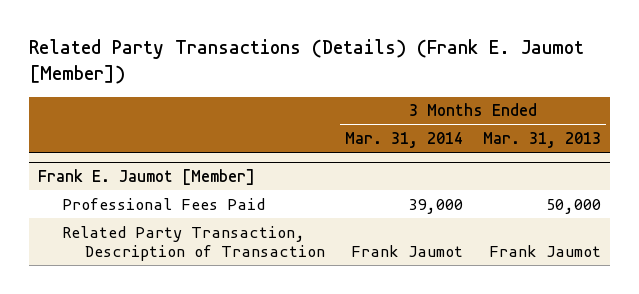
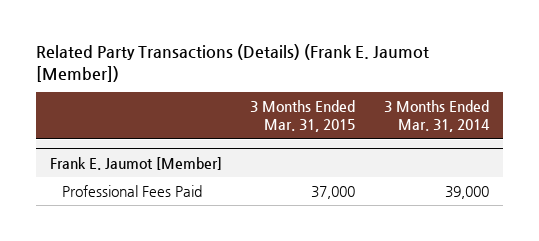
- | 3 Months Ended Mar. 31, 2014 | 3 Months Ended Mar. 31, 2013
+ | 3 Months Ended Mar. 31, 2015 | 3 Months Ended Mar. 31, 2014
@ Frank E. Jaumot [Member]
- Related Party Transaction, Description of Transaction | Frank Jaumot | Frank Jaumot

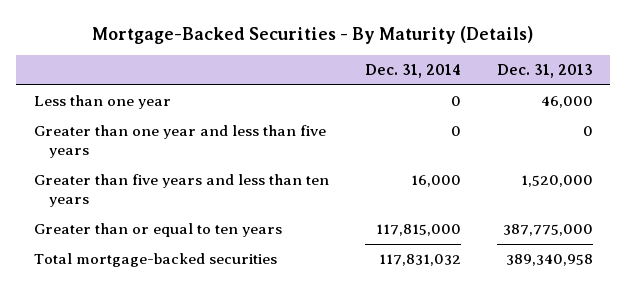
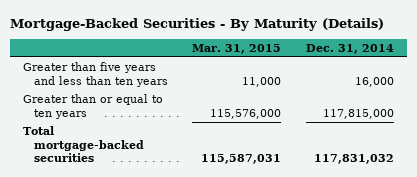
- | Dec. 31, 2014 | Dec. 31, 2013
+ | Mar. 31, 2015 | Dec. 31, 2014
- Less than one year | 0 | 46,000
- Greater than one year and less than five years | 0 | 0

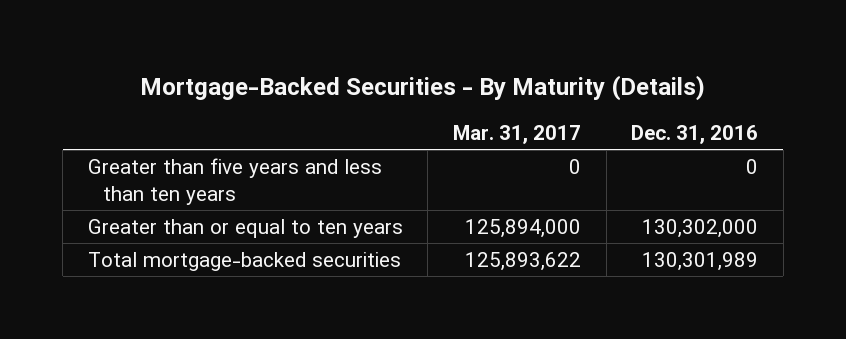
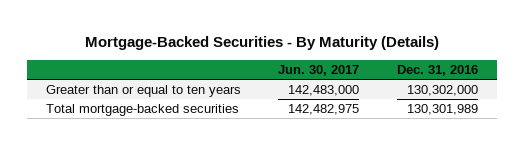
- | Mar. 31, 2017 | Dec. 31, 2016
+ | Jun. 30, 2017 | Dec. 31, 2016
- Greater than five years and less than ten years | 0 | 0

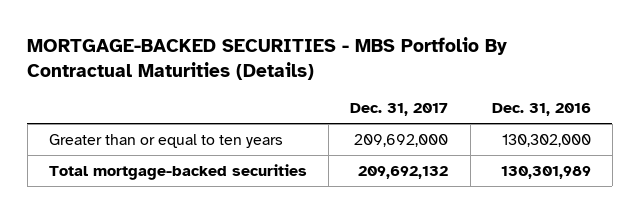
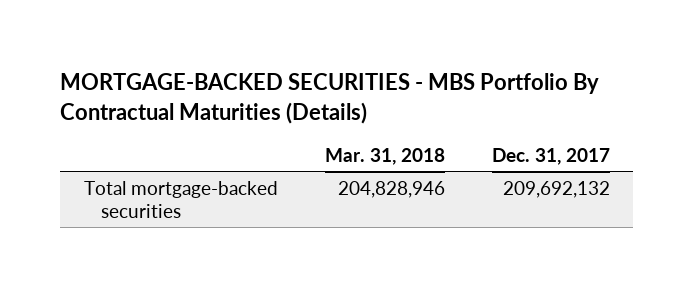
- | Dec. 31, 2017 | Dec. 31, 2016
+ | Mar. 31, 2018 | Dec. 31, 2017
- Greater than or equal to ten years | 209,692,000 | 130,302,000

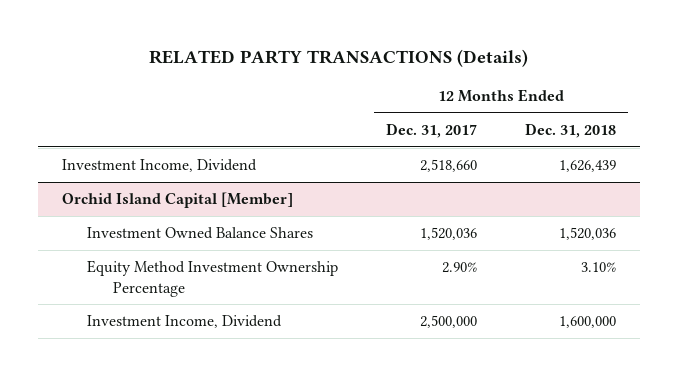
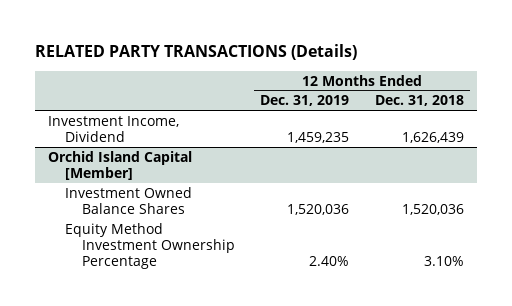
- | 12 Months Ended Dec. 31, 2017 | 12 Months Ended Dec. 31, 2018
+ | 12 Months Ended Dec. 31, 2019 | 12 Months Ended Dec. 31, 2018
@ Orchid Island Capital [Member]
- Investment Income, Dividend | 2,500,000 | 1,600,000

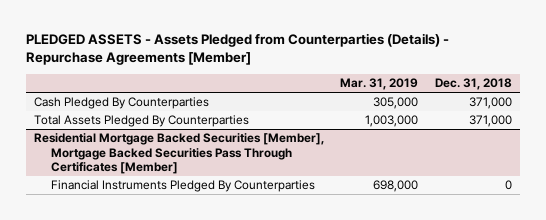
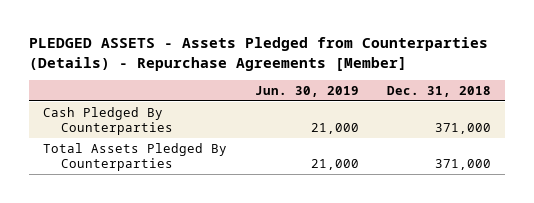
- | Mar. 31, 2019 | Dec. 31, 2018
+ | Jun. 30, 2019 | Dec. 31, 2018
- Residential Mortgage Backed Securities [Member], Mortgage Backed Securities Pass Through Certificates [Member]
- Financial Instruments Pledged By Counterparties | 698,000 | 0

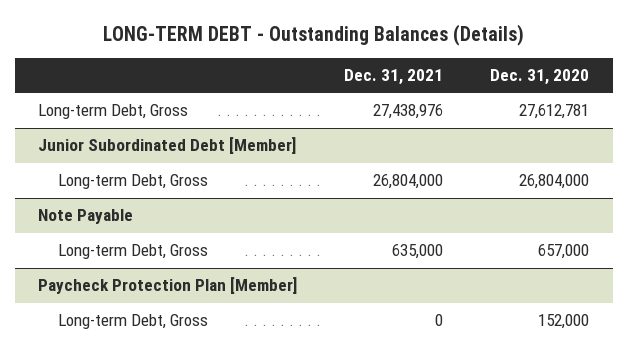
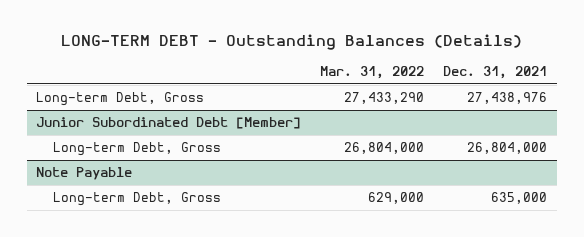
- | Dec. 31, 2021 | Dec. 31, 2020
+ | Mar. 31, 2022 | Dec. 31, 2021
- Paycheck Protection Plan [Member]
- Long-term Debt, Gross | 0 | 152,000

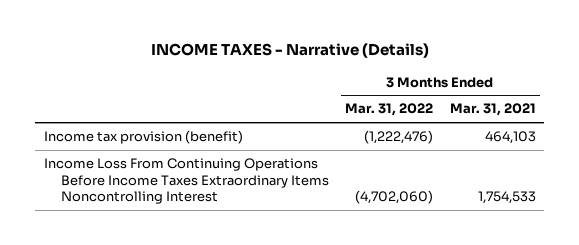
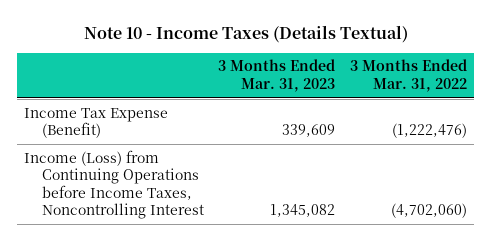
- INCOME TAXES - Narrative (Details)
+ Note 10 - Income Taxes (Details Textual)
- | 3 Months Ended Mar. 31, 2022 | 3 Months Ended Mar. 31, 2021
+ | 3 Months Ended Mar. 31, 2023 | 3 Months Ended Mar. 31, 2022
- Income tax provision (benefit) | (1,222,476) | 464,103
- Income Loss From Continuing Operations Before Income Taxes Extraordinary Items Noncontrolling Interest | (4,702,060) | 1,754,533
+ Income Tax Expense (Benefit) | 339,609 | (1,222,476)
+ Income (Loss) from Continuing Operations before Income Taxes, Noncontrolling Interest | 1,345,082 | (4,702,060)

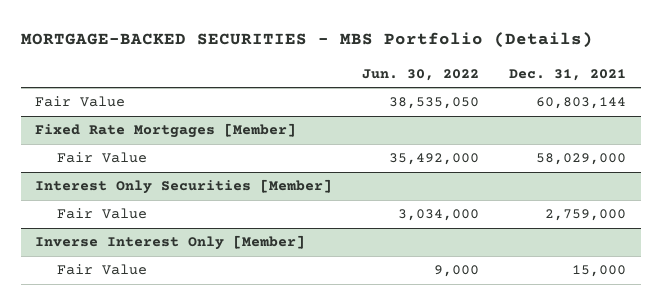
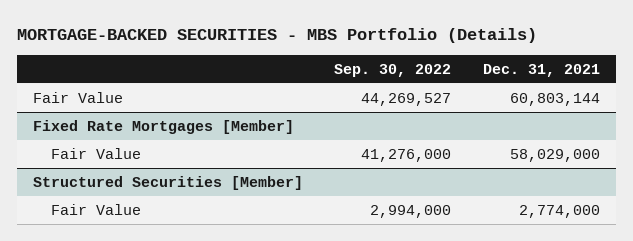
- | Jun. 30, 2022 | Dec. 31, 2021
+ | Sep. 30, 2022 | Dec. 31, 2021
- Interest Only Securities [Member]
- Fair Value | 3,034,000 | 2,759,000
- Inverse Interest Only [Member]
- Fair Value | 9,000 | 15,000
+ Structured Securities [Member]
+ Fair Value | 2,994,000 | 2,774,000

